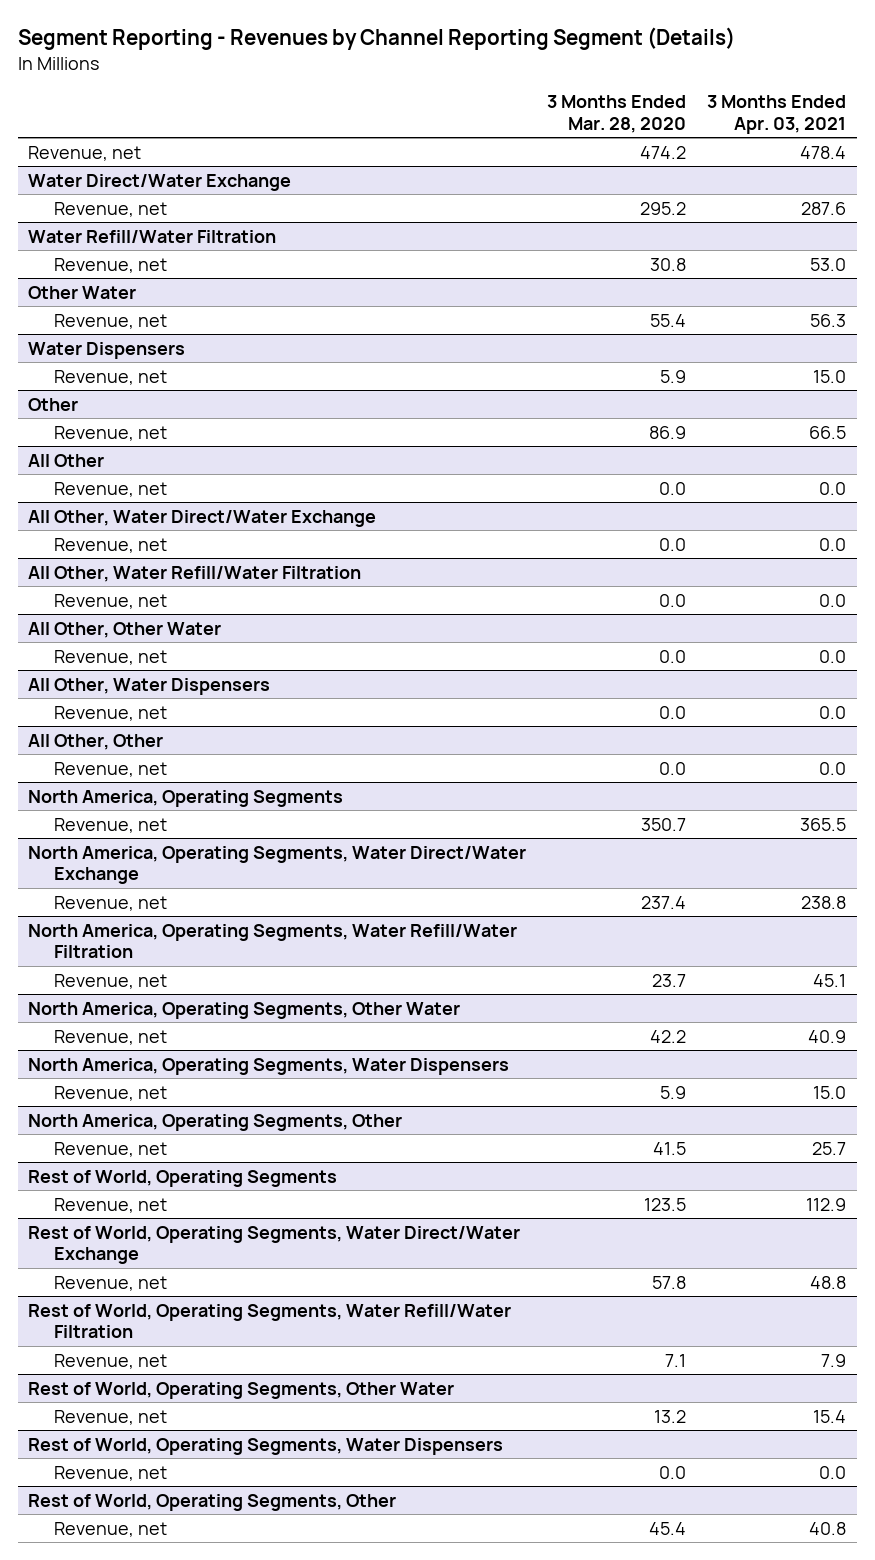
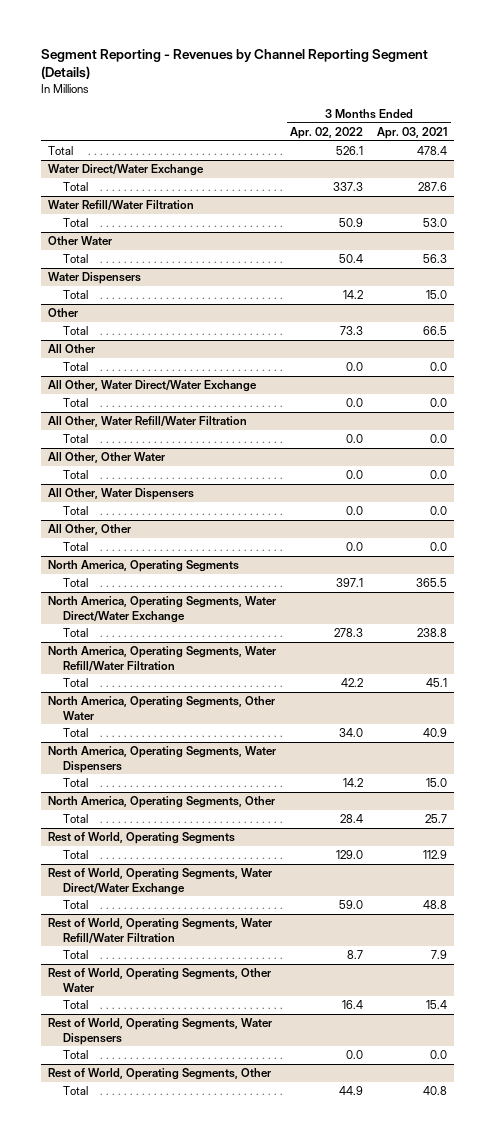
- | 3 Months Ended Mar. 28, 2020 | 3 Months Ended Apr. 03, 2021
+ | 3 Months Ended Apr. 02, 2022 | 3 Months Ended Apr. 03, 2021
- Revenue, net | 474.2 | 478.4
+ Total | 526.1 | 478.4
@ Water Direct/Water Exchange
- Revenue, net | 295.2 | 287.6
+ Total | 337.3 | 287.6
@ Water Refill/Water Filtration
- Revenue, net | 30.8 | 53.0
+ Total | 50.9 | 53.0
@ Other Water
- Revenue, net | 55.4 | 56.3
+ Total | 50.4 | 56.3
@ Water Dispensers
- Revenue, net | 5.9 | 15.0
+ Total | 14.2 | 15.0
@ Other
- Revenue, net | 86.9 | 66.5
+ Total | 73.3 | 66.5
@ All Other
- Revenue, net | 0.0 | 0.0
+ Total | 0.0 | 0.0
@ All Other, Water Direct/Water Exchange
- Revenue, net | 0.0 | 0.0
+ Total | 0.0 | 0.0
@ All Other, Water Refill/Water Filtration
- Revenue, net | 0.0 | 0.0
+ Total | 0.0 | 0.0
@ All Other, Other Water
- Revenue, net | 0.0 | 0.0
+ Total | 0.0 | 0.0
@ All Other, Water Dispensers
- Revenue, net | 0.0 | 0.0
+ Total | 0.0 | 0.0
@ All Other, Other
- Revenue, net | 0.0 | 0.0
+ Total | 0.0 | 0.0
@ North America, Operating Segments
- Revenue, net | 350.7 | 365.5
+ Total | 397.1 | 365.5
@ North America, Operating Segments, Water Direct/Water Exchange
- Revenue, net | 237.4 | 238.8
+ Total | 278.3 | 238.8
@ North America, Operating Segments, Water Refill/Water Filtration
- Revenue, net | 23.7 | 45.1
+ Total | 42.2 | 45.1
@ North America, Operating Segments, Other Water
- Revenue, net | 42.2 | 40.9
+ Total | 34.0 | 40.9
@ North America, Operating Segments, Water Dispensers
- Revenue, net | 5.9 | 15.0
+ Total | 14.2 | 15.0
@ North America, Operating Segments, Other
- Revenue, net | 41.5 | 25.7
+ Total | 28.4 | 25.7
@ Rest of World, Operating Segments
- Revenue, net | 123.5 | 112.9
+ Total | 129.0 | 112.9
@ Rest of World, Operating Segments, Water Direct/Water Exchange
- Revenue, net | 57.8 | 48.8
+ Total | 59.0 | 48.8
@ Rest of World, Operating Segments, Water Refill/Water Filtration
- Revenue, net | 7.1 | 7.9
+ Total | 8.7 | 7.9
@ Rest of World, Operating Segments, Other Water
- Revenue, net | 13.2 | 15.4
+ Total | 16.4 | 15.4
@ Rest of World, Operating Segments, Water Dispensers
- Revenue, net | 0.0 | 0.0
+ Total | 0.0 | 0.0
@ Rest of World, Operating Segments, Other
- Revenue, net | 45.4 | 40.8
+ Total | 44.9 | 40.8

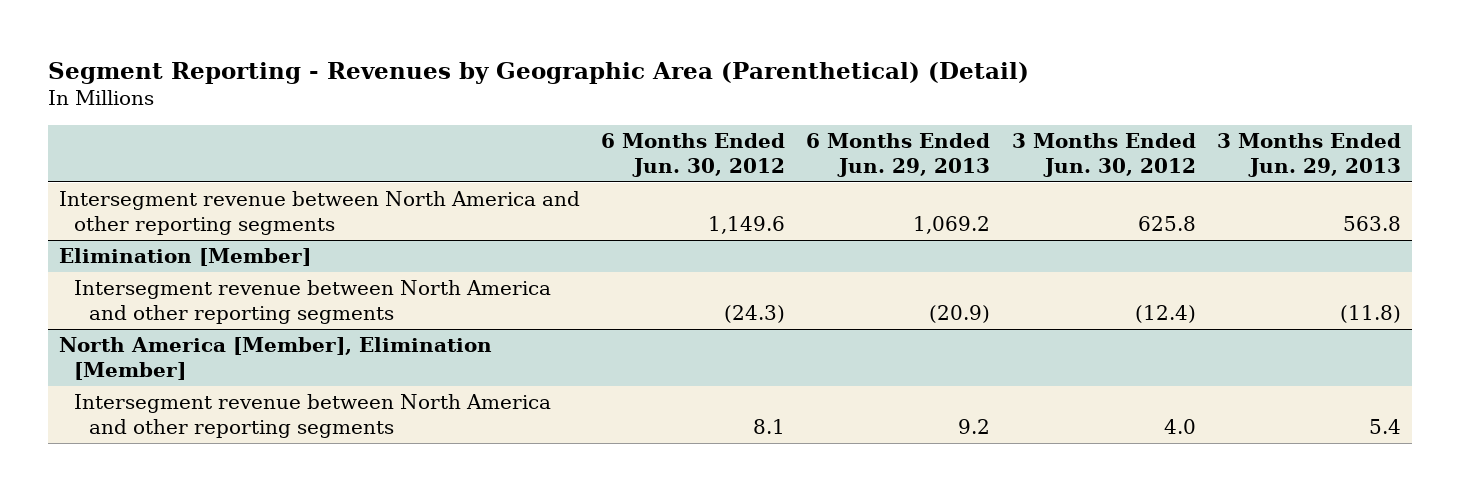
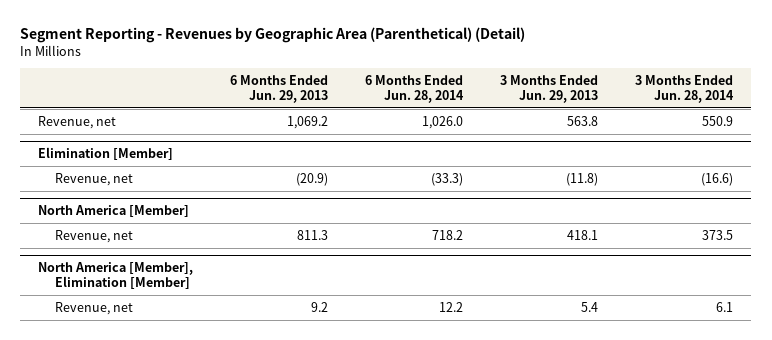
- | 6 Months Ended Jun. 30, 2012 | 6 Months Ended Jun. 29, 2013 | 3 Months Ended Jun. 30, 2012 | 3 Months Ended Jun. 29, 2013
+ | 6 Months Ended Jun. 29, 2013 | 6 Months Ended Jun. 28, 2014 | 3 Months Ended Jun. 29, 2013 | 3 Months Ended Jun. 28, 2014
- Intersegment revenue between North America and other reporting segments | 1,149.6 | 1,069.2 | 625.8 | 563.8
+ Revenue, net | 1,069.2 | 1,026.0 | 563.8 | 550.9
@ Elimination [Member]
- Intersegment revenue between North America and other reporting segments | (24.3) | (20.9) | (12.4) | (11.8)
+ Revenue, net | (20.9) | (33.3) | (11.8) | (16.6)
+ North America [Member]
+ Revenue, net | 811.3 | 718.2 | 418.1 | 373.5
@ North America [Member], Elimination [Member]
- Intersegment revenue between North America and other reporting segments | 8.1 | 9.2 | 4.0 | 5.4
+ Revenue, net | 9.2 | 12.2 | 5.4 | 6.1

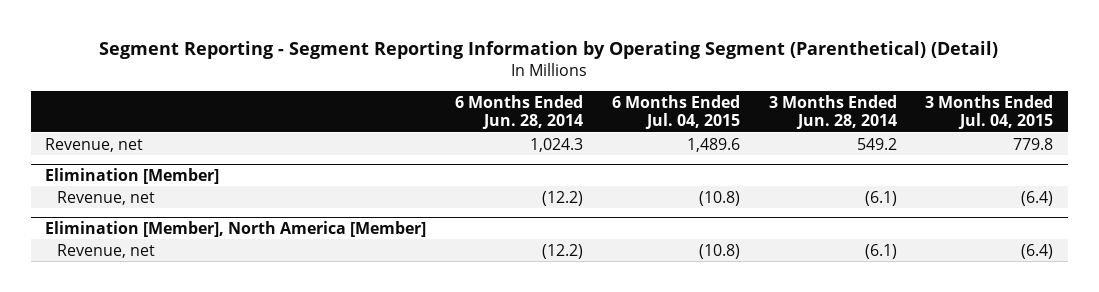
- Segment Reporting - Revenues by Geographic Area (Parenthetical) (Detail)
+ Segment Reporting - Segment Reporting Information by Operating Segment (Parenthetical) (Detail)
- | 6 Months Ended Jun. 29, 2013 | 6 Months Ended Jun. 28, 2014 | 3 Months Ended Jun. 29, 2013 | 3 Months Ended Jun. 28, 2014
+ | 6 Months Ended Jun. 28, 2014 | 6 Months Ended Jul. 04, 2015 | 3 Months Ended Jun. 28, 2014 | 3 Months Ended Jul. 04, 2015
- Revenue, net | 1,069.2 | 1,026.0 | 563.8 | 550.9
+ Revenue, net | 1,024.3 | 1,489.6 | 549.2 | 779.8
@ Elimination [Member]
- Revenue, net | (20.9) | (33.3) | (11.8) | (16.6)
- North America [Member]
- Revenue, net | 811.3 | 718.2 | 418.1 | 373.5
- North America [Member], Elimination [Member]
- Revenue, net | 9.2 | 12.2 | 5.4 | 6.1
@ Elimination [Member]
+ Revenue, net | (12.2) | (10.8) | (6.1) | (6.4)
+ Elimination [Member], North America [Member]
+ Revenue, net | (12.2) | (10.8) | (6.1) | (6.4)

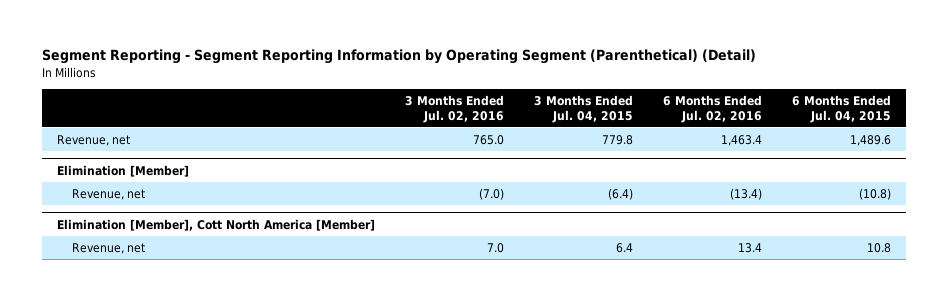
- | 6 Months Ended Jun. 28, 2014 | 6 Months Ended Jul. 04, 2015 | 3 Months Ended Jun. 28, 2014 | 3 Months Ended Jul. 04, 2015
+ | 3 Months Ended Jul. 02, 2016 | 3 Months Ended Jul. 04, 2015 | 6 Months Ended Jul. 02, 2016 | 6 Months Ended Jul. 04, 2015
- Elimination [Member], North America [Member]
- Revenue, net | (12.2) | (10.8) | (6.1) | (6.4)
+ Elimination [Member], Cott North America [Member]
+ Revenue, net | 7.0 | 6.4 | 13.4 | 10.8

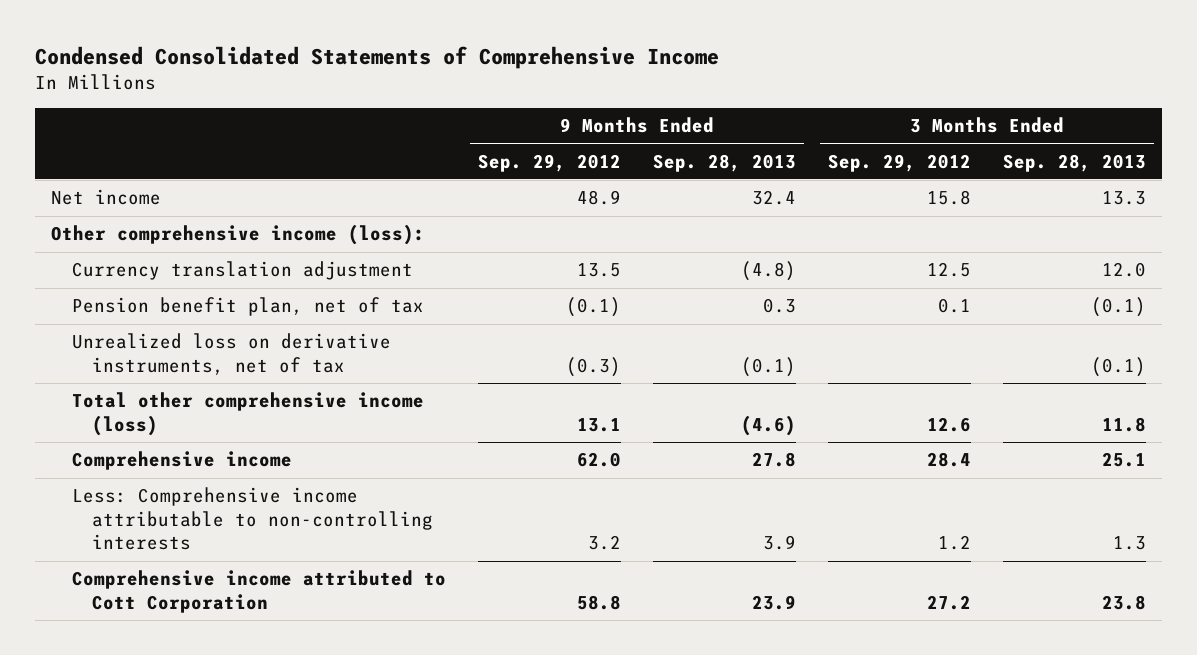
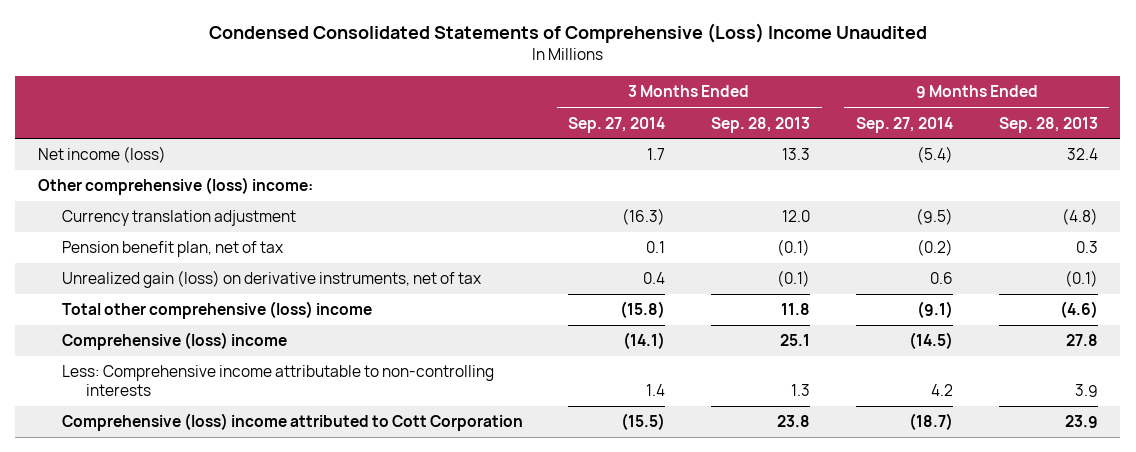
- Condensed Consolidated Statements of Comprehensive Income
+ Condensed Consolidated Statements of Comprehensive (Loss) Income Unaudited
- | 9 Months Ended Sep. 29, 2012 | 9 Months Ended Sep. 28, 2013 | 3 Months Ended Sep. 29, 2012 | 3 Months Ended Sep. 28, 2013
+ | 3 Months Ended Sep. 27, 2014 | 3 Months Ended Sep. 28, 2013 | 9 Months Ended Sep. 27, 2014 | 9 Months Ended Sep. 28, 2013
- Net income | 48.9 | 32.4 | 15.8 | 13.3
- Other comprehensive income (loss):
+ Net income (loss) | 1.7 | 13.3 | (5.4) | 32.4
+ Other comprehensive (loss) income:
- Unrealized loss on derivative instruments, net of tax | (0.3) | (0.1) | | (0.1)
- Total other comprehensive income (loss) | 13.1 | (4.6) | 12.6 | 11.8
- Comprehensive income | 62.0 | 27.8 | 28.4 | 25.1
+ Unrealized gain (loss) on derivative instruments, net of tax | 0.4 | (0.1) | 0.6 | (0.1)
+ Total other comprehensive (loss) income | (15.8) | 11.8 | (9.1) | (4.6)
+ Comprehensive (loss) income | (14.1) | 25.1 | (14.5) | 27.8
- Comprehensive income attributed to Cott Corporation | 58.8 | 23.9 | 27.2 | 23.8
+ Comprehensive (loss) income attributed to Cott Corporation | (15.5) | 23.8 | (18.7) | 23.9

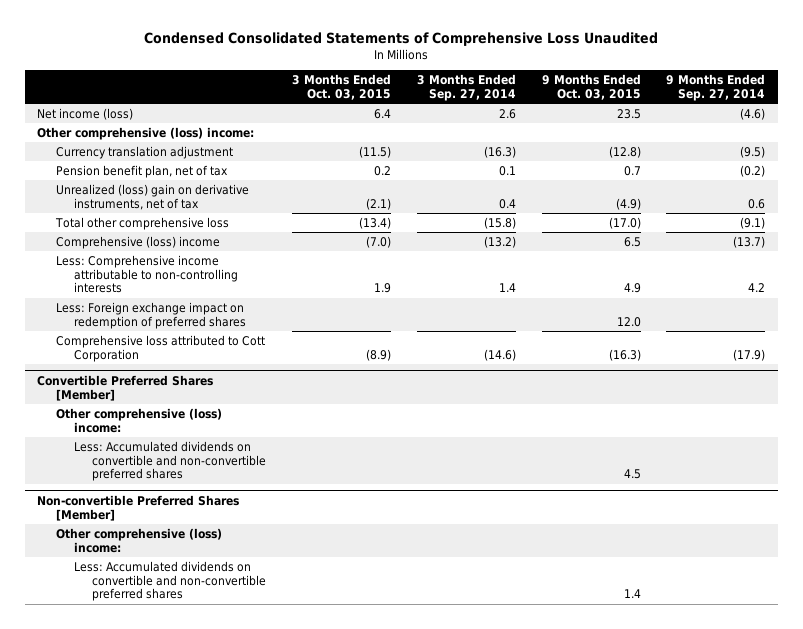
- Condensed Consolidated Statements of Comprehensive (Loss) Income Unaudited
+ Condensed Consolidated Statements of Comprehensive Loss Unaudited
- | 3 Months Ended Sep. 27, 2014 | 3 Months Ended Sep. 28, 2013 | 9 Months Ended Sep. 27, 2014 | 9 Months Ended Sep. 28, 2013
+ | 3 Months Ended Oct. 03, 2015 | 3 Months Ended Sep. 27, 2014 | 9 Months Ended Oct. 03, 2015 | 9 Months Ended Sep. 27, 2014
- Net income (loss) | 1.7 | 13.3 | (5.4) | 32.4
+ Net income (loss) | 6.4 | 2.6 | 23.5 | (4.6)
- Unrealized gain (loss) on derivative instruments, net of tax | 0.4 | (0.1) | 0.6 | (0.1)
- Total other comprehensive (loss) income | (15.8) | 11.8 | (9.1) | (4.6)
- Comprehensive (loss) income | (14.1) | 25.1 | (14.5) | 27.8
+ Unrealized (loss) gain on derivative instruments, net of tax | (2.1) | 0.4 | (4.9) | 0.6
+ Total other comprehensive loss | (13.4) | (15.8) | (17.0) | (9.1)
+ Comprehensive (loss) income | (7.0) | (13.2) | 6.5 | (13.7)
- Comprehensive (loss) income attributed to Cott Corporation | (15.5) | 23.8 | (18.7) | 23.9
+ Less: Foreign exchange impact on redemption of preferred shares | | | 12.0 |
+ Comprehensive loss attributed to Cott Corporation | (8.9) | (14.6) | (16.3) | (17.9)
+ Convertible Preferred Shares [Member]
+ Other comprehensive (loss) income:
+ Less: Accumulated dividends on convertible and non-convertible preferred shares | | | 4.5 |
+ Non-convertible Preferred Shares [Member]
+ Other comprehensive (loss) income:
+ Less: Accumulated dividends on convertible and non-convertible preferred shares | | | 1.4 |

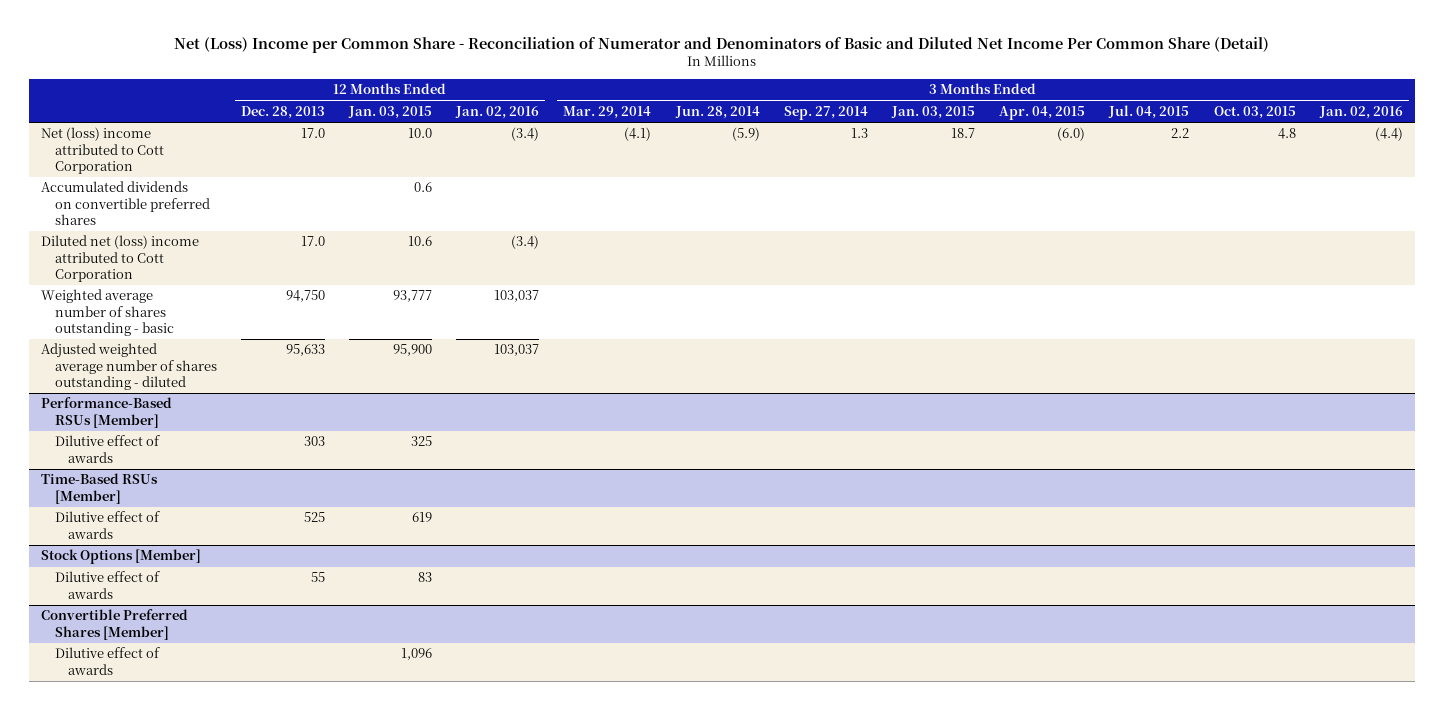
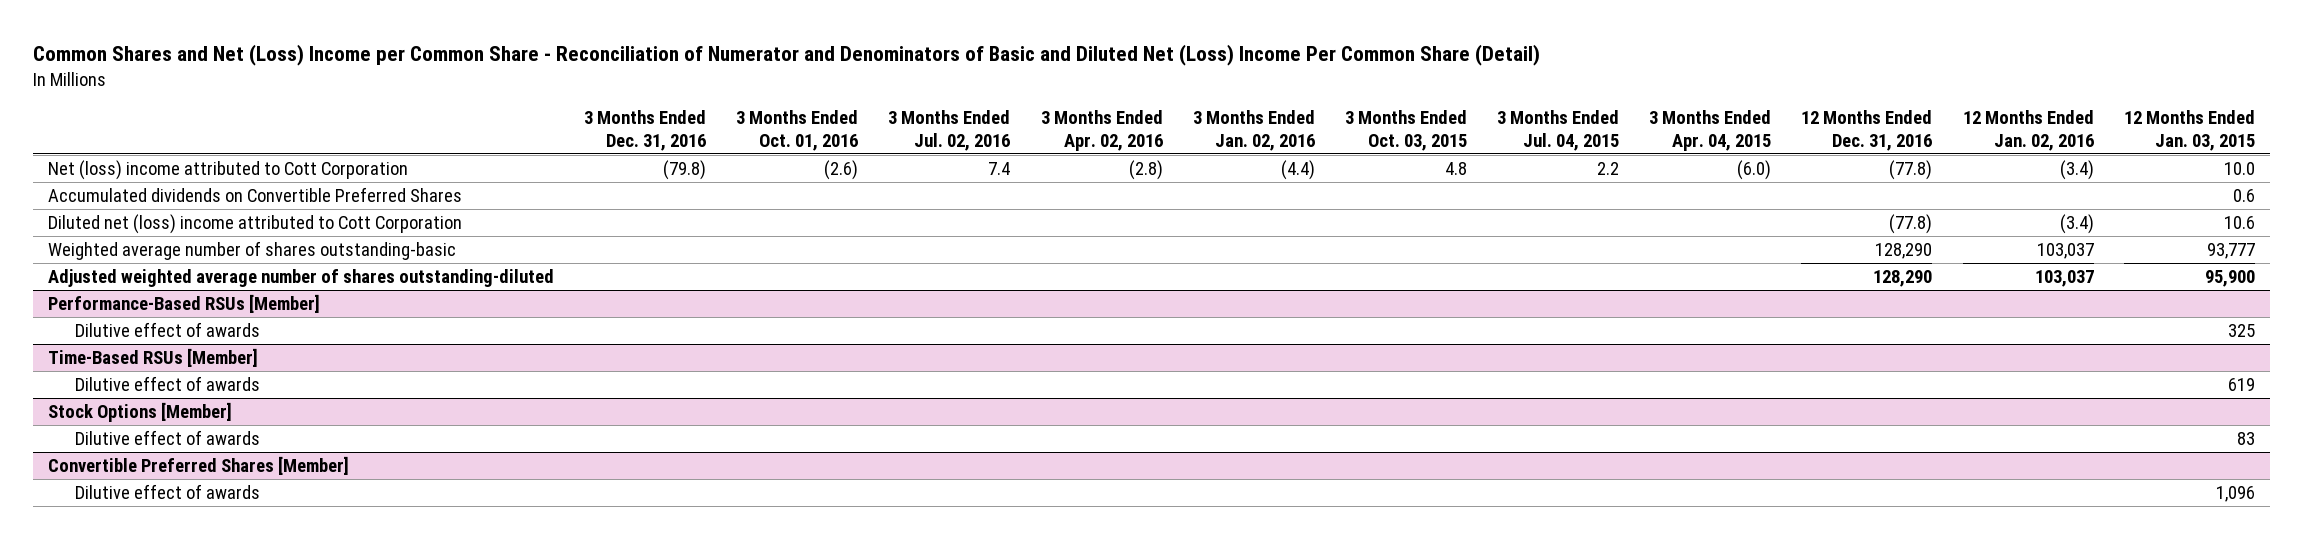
- Net (Loss) Income per Common Share - Reconciliation of Numerator and Denominators of Basic and Diluted Net Income Per Common Share (Detail)
+ Common Shares and Net (Loss) Income per Common Share - Reconciliation of Numerator and Denominators of Basic and Diluted Net (Loss) Income Per Common Share (Detail)
- | 12 Months Ended Dec. 28, 2013 | 12 Months Ended Jan. 03, 2015 | 12 Months Ended Jan. 02, 2016 | 3 Months Ended Mar. 29, 2014 | 3 Months Ended Jun. 28, 2014 | 3 Months Ended Sep. 27, 2014 | 3 Months Ended Jan. 03, 2015 | 3 Months Ended Apr. 04, 2015 | 3 Months Ended Jul. 04, 2015 | 3 Months Ended Oct. 03, 2015 | 3 Months Ended Jan. 02, 2016
+ | 3 Months Ended Dec. 31, 2016 | 3 Months Ended Oct. 01, 2016 | 3 Months Ended Jul. 02, 2016 | 3 Months Ended Apr. 02, 2016 | 3 Months Ended Jan. 02, 2016 | 3 Months Ended Oct. 03, 2015 | 3 Months Ended Jul. 04, 2015 | 3 Months Ended Apr. 04, 2015 | 12 Months Ended Dec. 31, 2016 | 12 Months Ended Jan. 02, 2016 | 12 Months Ended Jan. 03, 2015
- Accumulated dividends on convertible preferred shares | | 0.6 | | | | | | | | |
+ Accumulated dividends on Convertible Preferred Shares | | | | | | | | | | | 0.6
- Weighted average number of shares outstanding - basic | 94,750 | 93,777 | 103,037 | | | | | | | |
- Adjusted weighted average number of shares outstanding - diluted | 95,633 | 95,900 | 103,037 | | | | | | | |
+ Weighted average number of shares outstanding-basic | | | | | | | | | 128,290 | 103,037 | 93,777
+ Adjusted weighted average number of shares outstanding-diluted | | | | | | | | | 128,290 | 103,037 | 95,900

